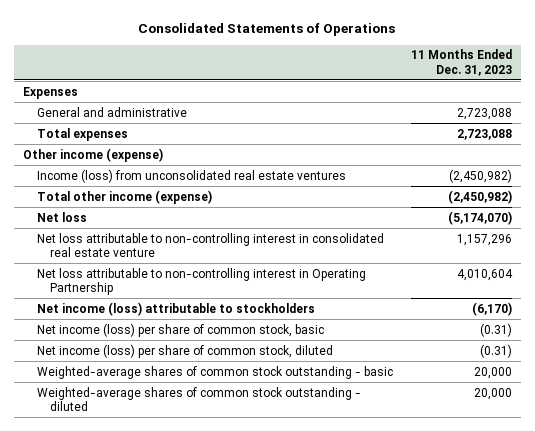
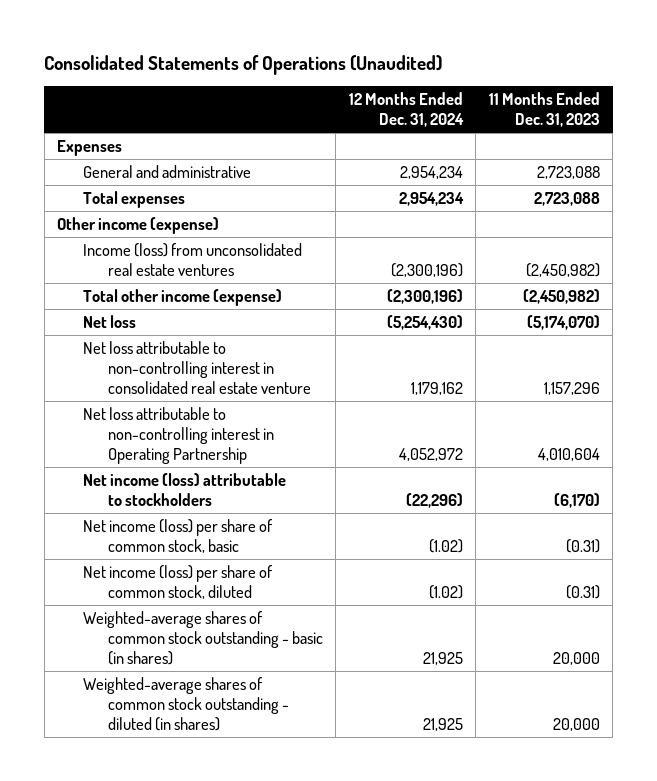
- Consolidated Statements of Operations
+ Consolidated Statements of Operations (Unaudited)
- | 11 Months Ended Dec. 31, 2023
+ | 12 Months Ended Dec. 31, 2024 | 11 Months Ended Dec. 31, 2023
- Weighted-average shares of common stock outstanding - basic | 20,000
- Weighted-average shares of common stock outstanding - diluted | 20,000
+ Weighted-average shares of common stock outstanding - basic (in shares) | 21,925 | 20,000
+ Weighted-average shares of common stock outstanding - diluted (in shares) | 21,925 | 20,000

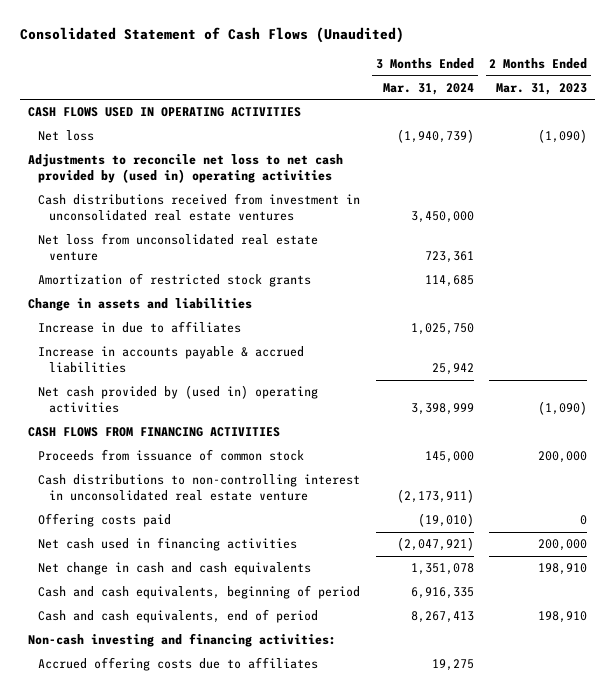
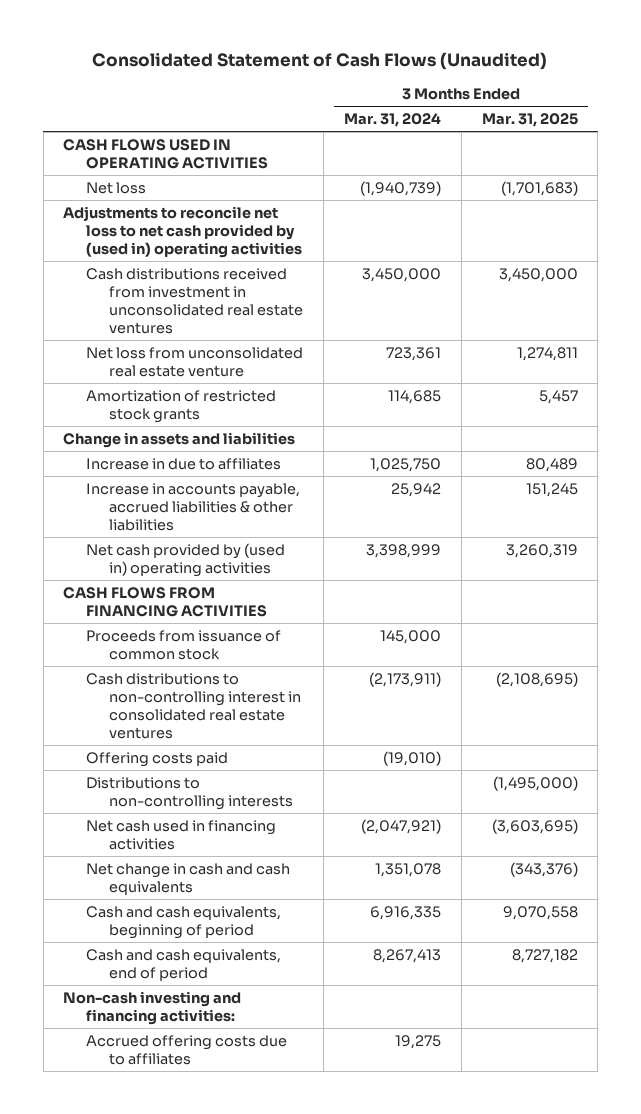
- | 3 Months Ended Mar. 31, 2024 | 2 Months Ended Mar. 31, 2023
+ | 3 Months Ended Mar. 31, 2024 | 3 Months Ended Mar. 31, 2025
- Increase in accounts payable & accrued liabilities | 25,942 |
+ Increase in accounts payable, accrued liabilities & other liabilities | 25,942 | 151,245
- Cash distributions to non-controlling interest in unconsolidated real estate venture | (2,173,911) |
+ Cash distributions to non-controlling interest in consolidated real estate ventures | (2,173,911) | (2,108,695)
+ Distributions to non-controlling interests | | (1,495,000)

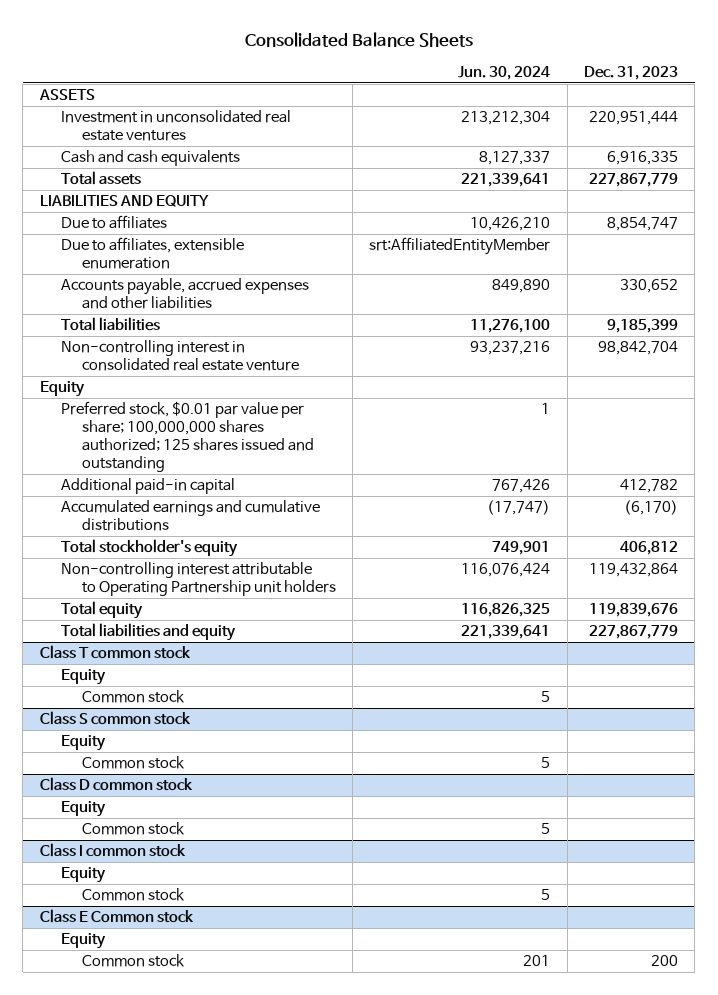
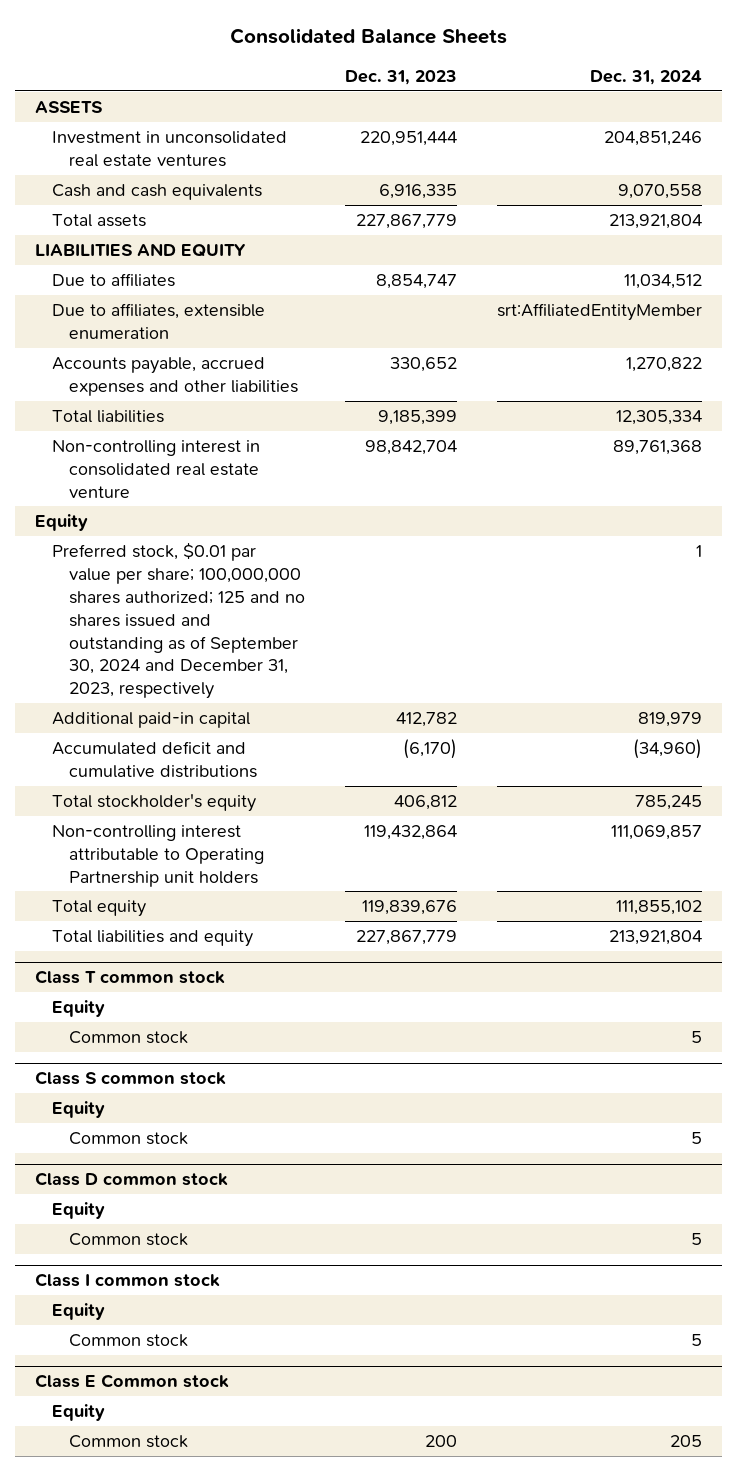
- | Jun. 30, 2024 | Dec. 31, 2023
+ | Dec. 31, 2023 | Dec. 31, 2024
- Preferred stock, $0.01 par value per share; 100,000,000 shares authorized; 125 shares issued and outstanding | 1 |
+ Preferred stock, $0.01 par value per share; 100,000,000 shares authorized; 125 and no shares issued and outstanding as of September 30, 2024 and December 31, 2023, respectively | | 1
- Accumulated earnings and cumulative distributions | (17,747) | (6,170)
+ Accumulated deficit and cumulative distributions | (6,170) | (34,960)

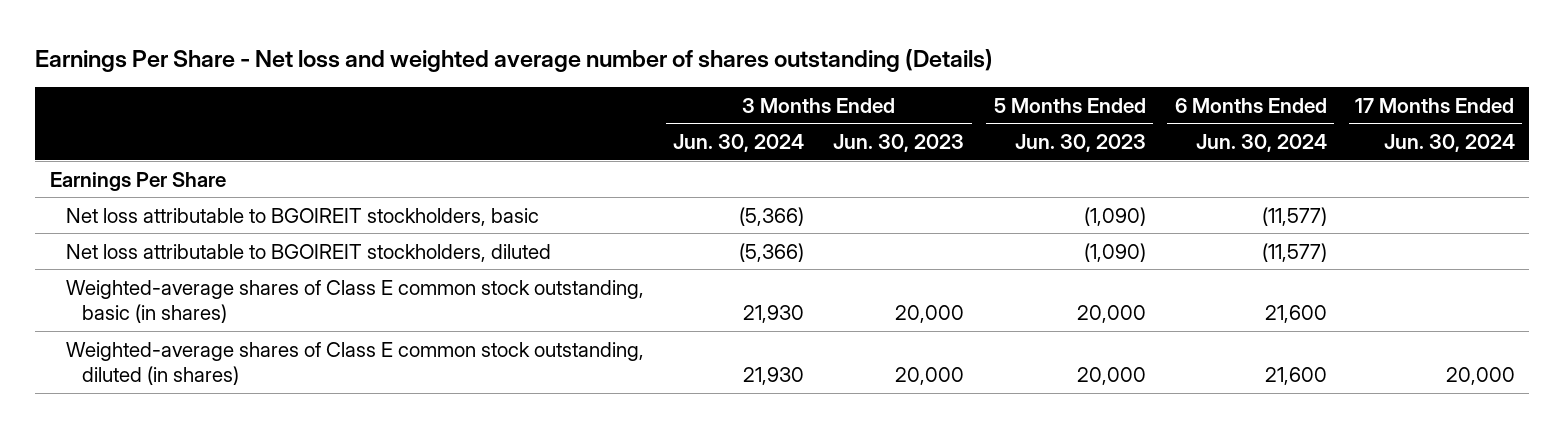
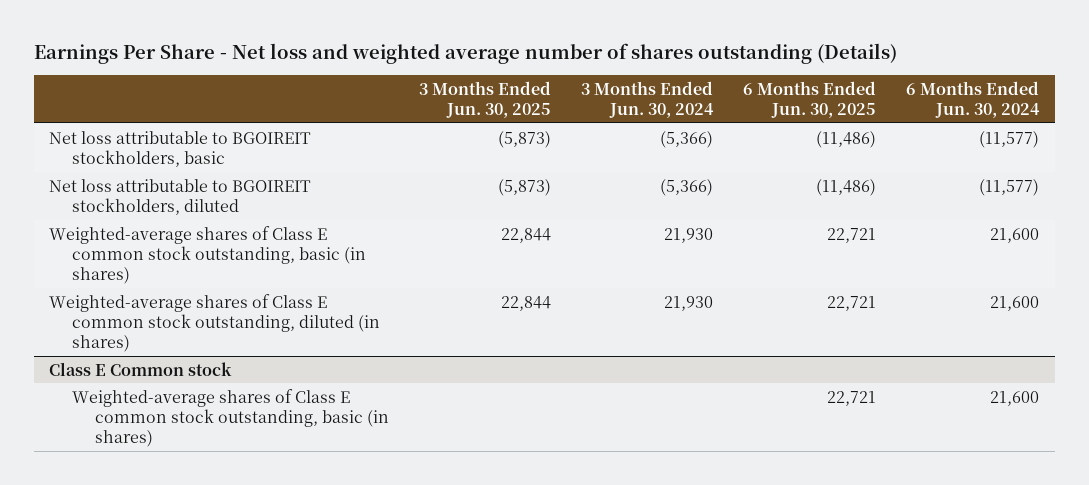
- | 3 Months Ended Jun. 30, 2024 | 3 Months Ended Jun. 30, 2023 | 5 Months Ended Jun. 30, 2023 | 6 Months Ended Jun. 30, 2024 | 17 Months Ended Jun. 30, 2024
+ | 3 Months Ended Jun. 30, 2025 | 3 Months Ended Jun. 30, 2024 | 6 Months Ended Jun. 30, 2025 | 6 Months Ended Jun. 30, 2024
- Earnings Per Share
+ Class E Common stock
+ Weighted-average shares of Class E common stock outstanding, basic (in shares) | | | 22,721 | 21,600

